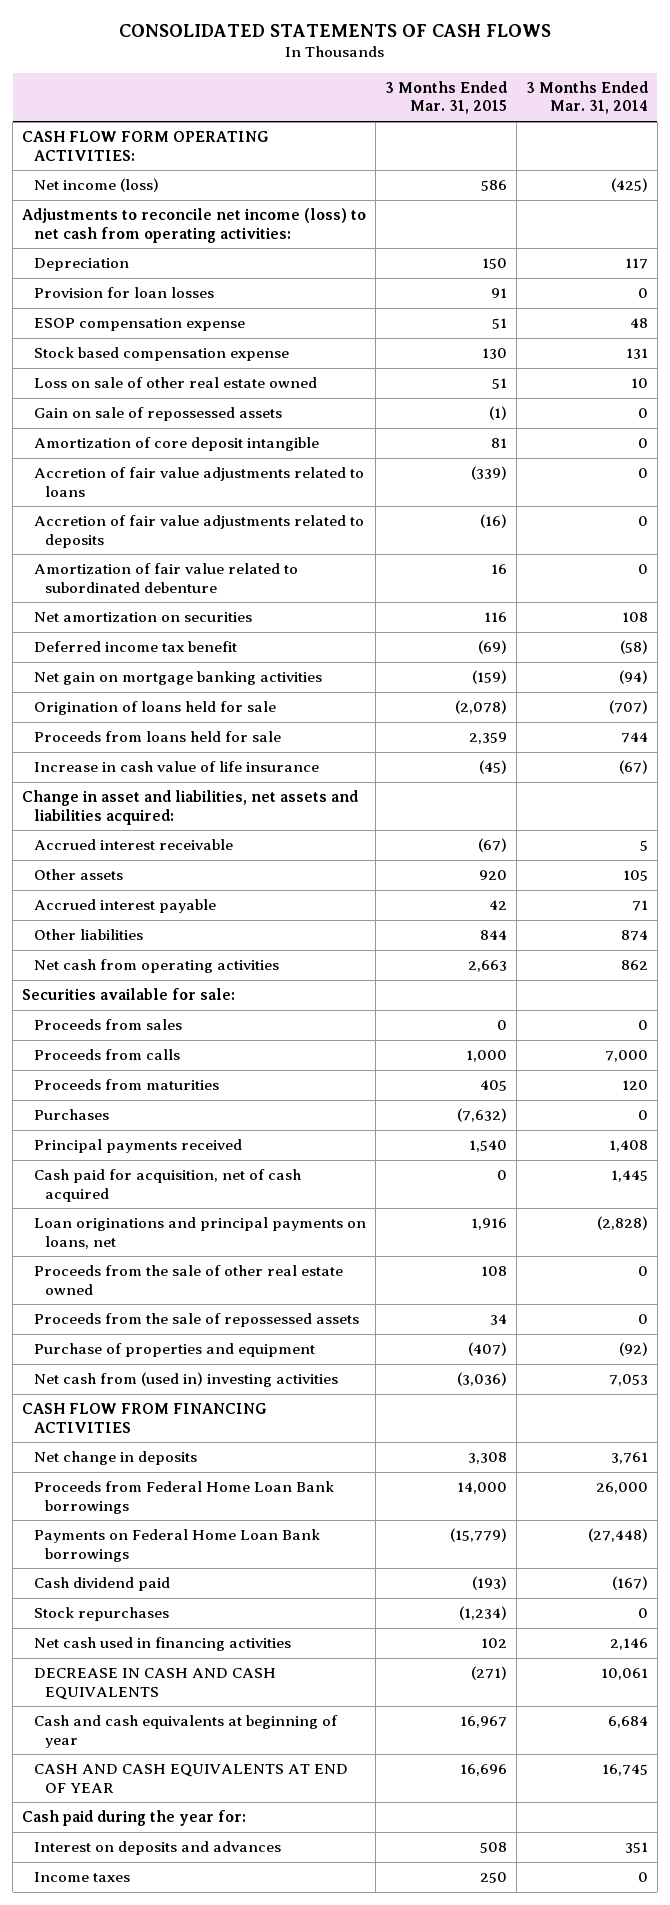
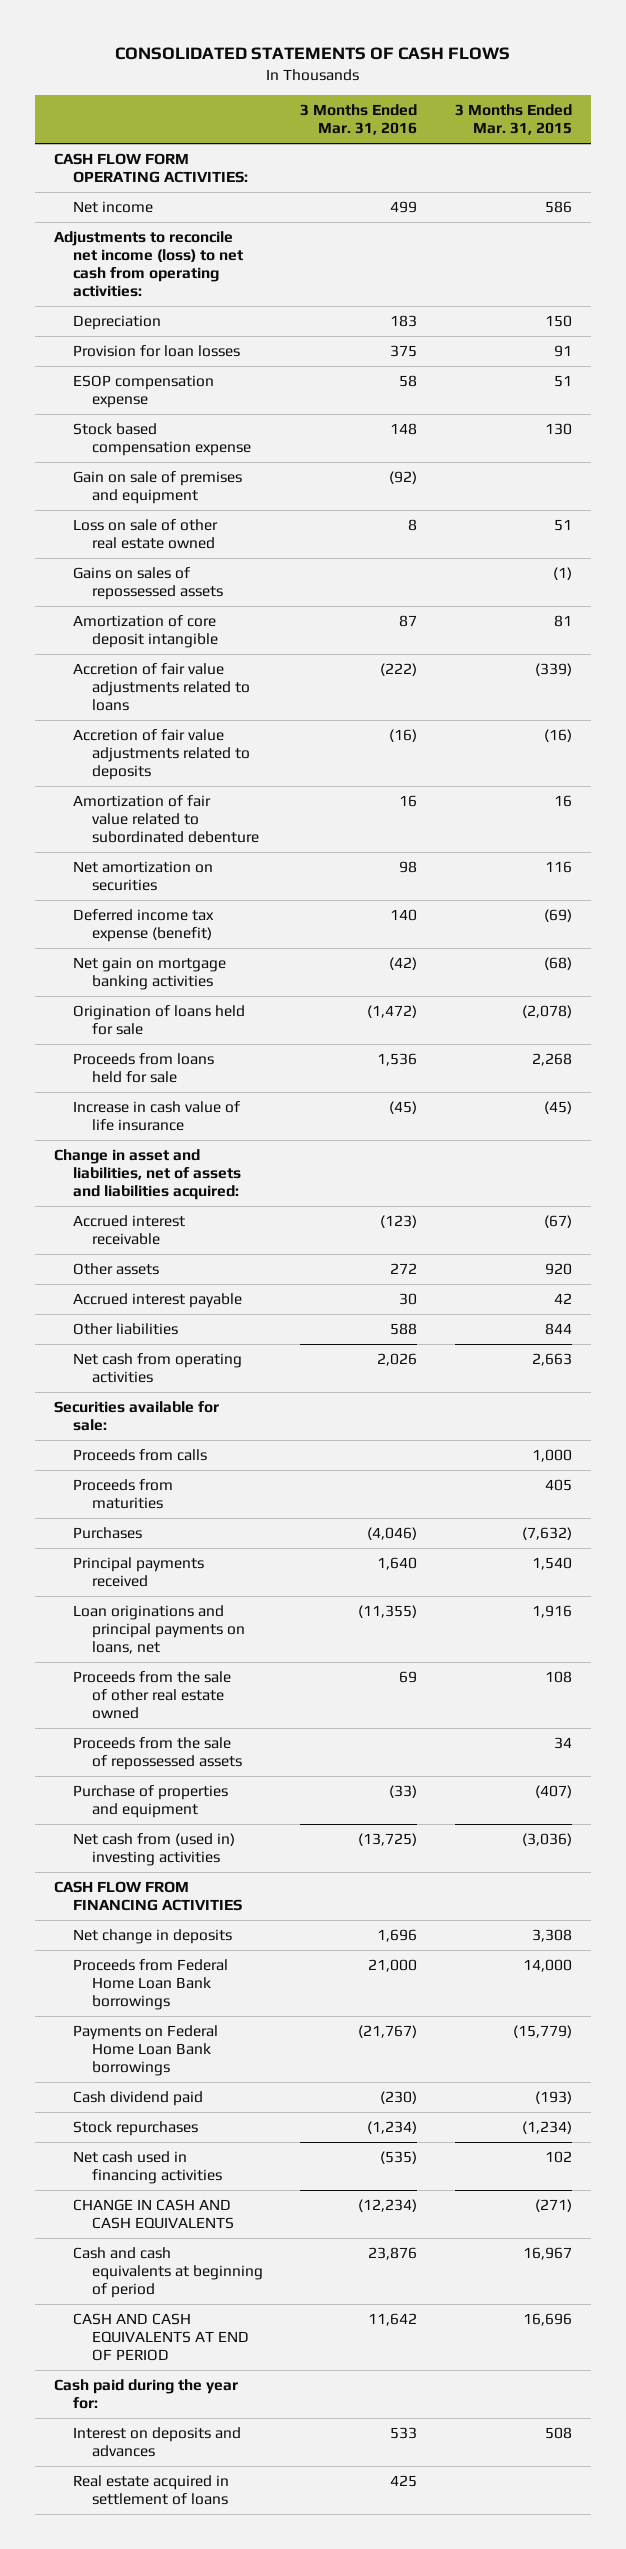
- | 3 Months Ended Mar. 31, 2015 | 3 Months Ended Mar. 31, 2014
+ | 3 Months Ended Mar. 31, 2016 | 3 Months Ended Mar. 31, 2015
- Net income (loss) | 586 | (425)
+ Net income | 499 | 586
+ Gain on sale of premises and equipment | (92) |
- Gain on sale of repossessed assets | (1) | 0
+ Gains on sales of repossessed assets | | (1)
- Deferred income tax benefit | (69) | (58)
- Net gain on mortgage banking activities | (159) | (94)
+ Deferred income tax expense (benefit) | 140 | (69)
+ Net gain on mortgage banking activities | (42) | (68)
- Proceeds from loans held for sale | 2,359 | 744
+ Proceeds from loans held for sale | 1,536 | 2,268
- Change in asset and liabilities, net assets and liabilities acquired:
+ Change in asset and liabilities, net of assets and liabilities acquired:
- Proceeds from sales | 0 | 0
- Cash paid for acquisition, net of cash acquired | 0 | 1,445
- DECREASE IN CASH AND CASH EQUIVALENTS | (271) | 10,061
- Cash and cash equivalents at beginning of year | 16,967 | 6,684
- CASH AND CASH EQUIVALENTS AT END OF YEAR | 16,696 | 16,745
+ CHANGE IN CASH AND CASH EQUIVALENTS | (12,234) | (271)
+ Cash and cash equivalents at beginning of period | 23,876 | 16,967
+ CASH AND CASH EQUIVALENTS AT END OF PERIOD | 11,642 | 16,696
- Income taxes | 250 | 0
+ Real estate acquired in settlement of loans | 425 |

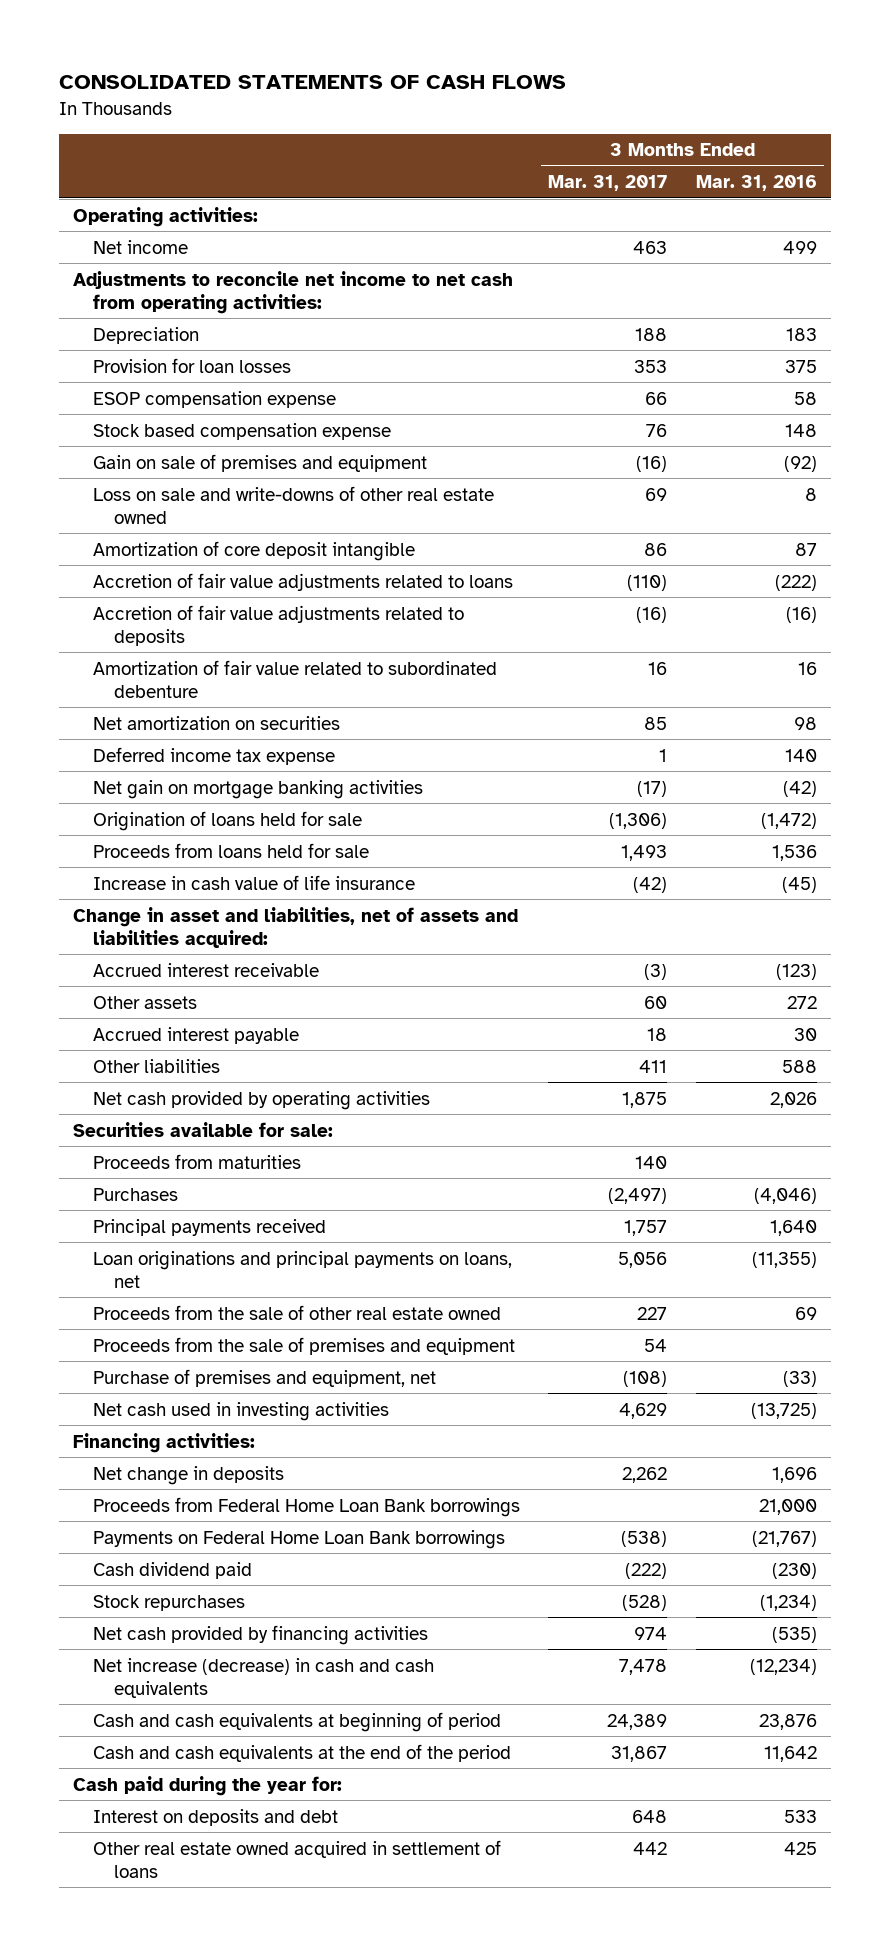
- | 3 Months Ended Mar. 31, 2016 | 3 Months Ended Mar. 31, 2015
+ | 3 Months Ended Mar. 31, 2017 | 3 Months Ended Mar. 31, 2016
- CASH FLOW FORM OPERATING ACTIVITIES:
+ Operating activities:
- Adjustments to reconcile net income (loss) to net cash from operating activities:
+ Adjustments to reconcile net income to net cash from operating activities:
- Loss on sale of other real estate owned | 8 | 51
- Gains on sales of repossessed assets | | (1)
+ Loss on sale and write-downs of other real estate owned | 69 | 8
- Deferred income tax expense (benefit) | 140 | (69)
+ Deferred income tax expense | 1 | 140
- Net cash from operating activities | 2,026 | 2,663
+ Net cash provided by operating activities | 1,875 | 2,026
- Proceeds from calls | | 1,000
- Proceeds from the sale of repossessed assets | | 34
- Purchase of properties and equipment | (33) | (407)
- Net cash from (used in) investing activities | (13,725) | (3,036)
- CASH FLOW FROM FINANCING ACTIVITIES
+ Proceeds from the sale of premises and equipment | 54 |
+ Purchase of premises and equipment, net | (108) | (33)
+ Net cash used in investing activities | 4,629 | (13,725)
+ Financing activities:
- Net cash used in financing activities | (535) | 102
- CHANGE IN CASH AND CASH EQUIVALENTS | (12,234) | (271)
+ Net cash provided by financing activities | 974 | (535)
+ Net increase (decrease) in cash and cash equivalents | 7,478 | (12,234)
- CASH AND CASH EQUIVALENTS AT END OF PERIOD | 11,642 | 16,696
+ Cash and cash equivalents at the end of the period | 31,867 | 11,642
- Interest on deposits and advances | 533 | 508
- Real estate acquired in settlement of loans | 425 |
+ Interest on deposits and debt | 648 | 533
+ Other real estate owned acquired in settlement of loans | 442 | 425

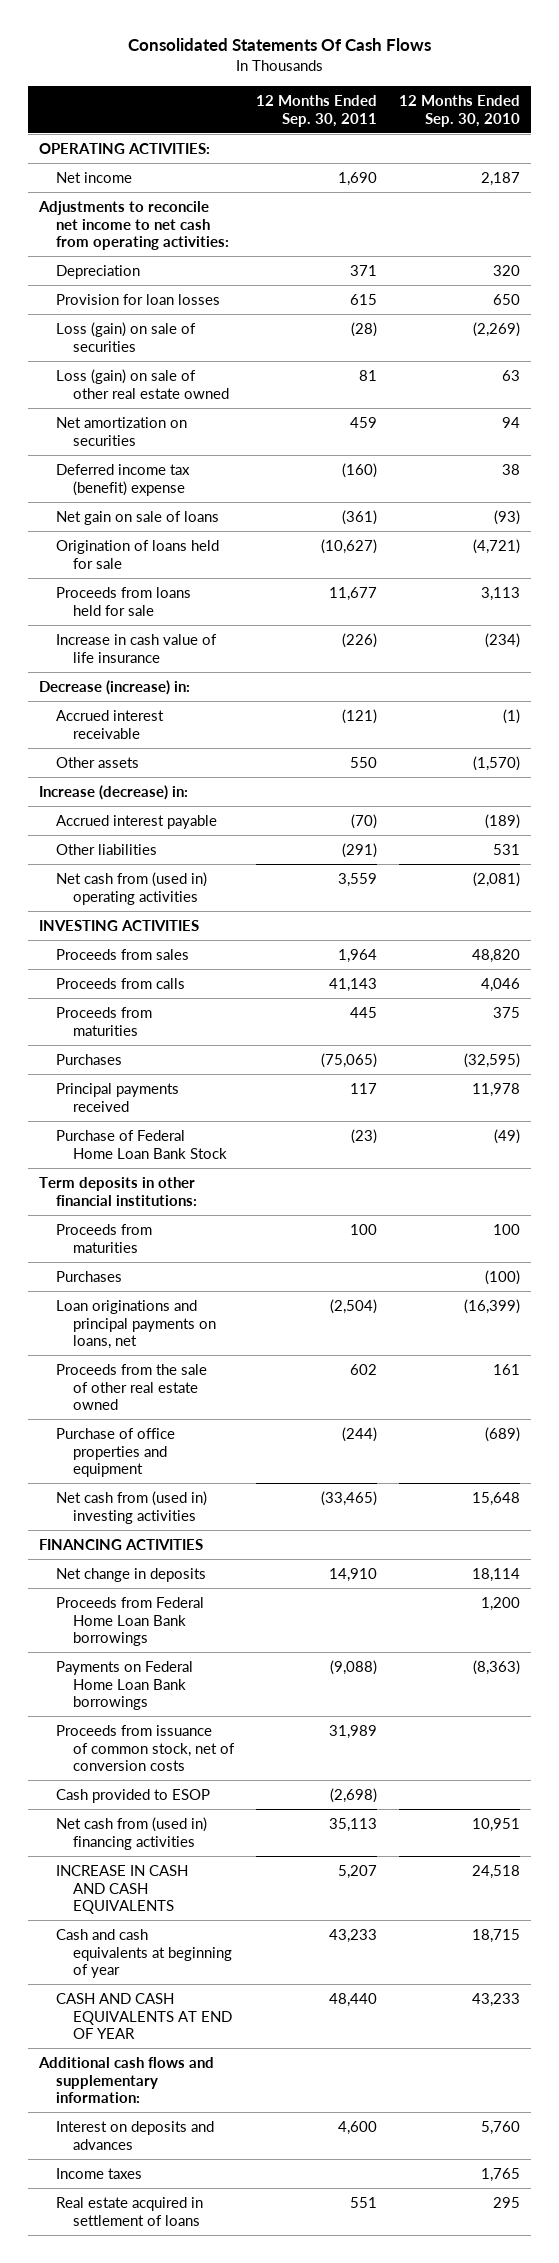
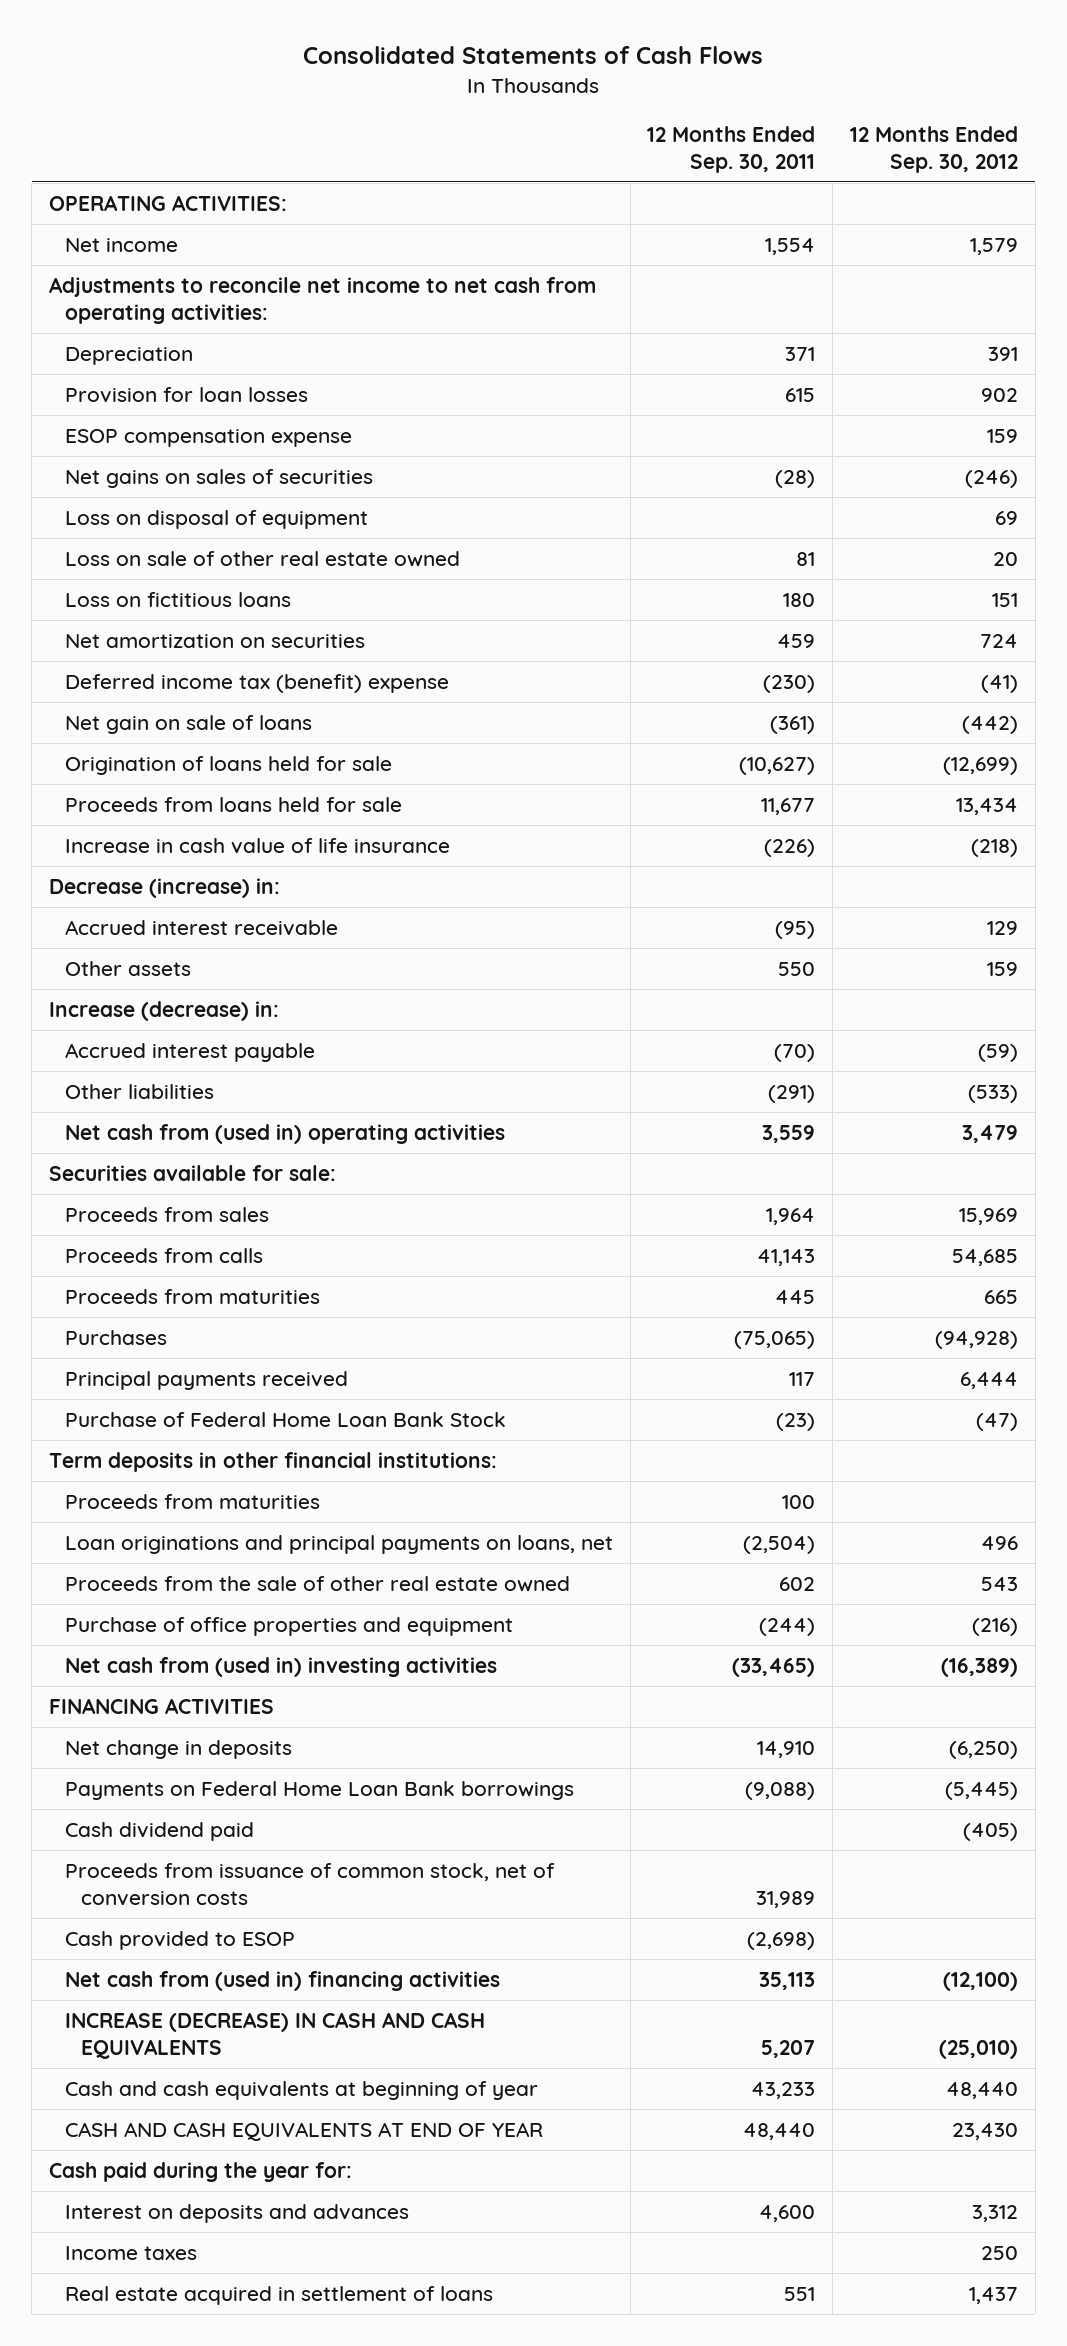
- Consolidated Statements Of Cash Flows
+ Consolidated Statements of Cash Flows
- | 12 Months Ended Sep. 30, 2011 | 12 Months Ended Sep. 30, 2010
+ | 12 Months Ended Sep. 30, 2011 | 12 Months Ended Sep. 30, 2012
- Net income | 1,690 | 2,187
+ Net income | 1,554 | 1,579
- Loss (gain) on sale of securities | (28) | (2,269)
- Loss (gain) on sale of other real estate owned | 81 | 63
+ ESOP compensation expense | | 159
+ Net gains on sales of securities | (28) | (246)
+ Loss on disposal of equipment | | 69
+ Loss on sale of other real estate owned | 81 | 20
+ Loss on fictitious loans | 180 | 151
- Deferred income tax (benefit) expense | (160) | 38
+ Deferred income tax (benefit) expense | (230) | (41)
- Accrued interest receivable | (121) | (1)
+ Accrued interest receivable | (95) | 129
- INVESTING ACTIVITIES
+ Securities available for sale:
- Purchases | | (100)
- Proceeds from Federal Home Loan Bank borrowings | | 1,200
+ Cash dividend paid | | (405)
- INCREASE IN CASH AND CASH EQUIVALENTS | 5,207 | 24,518
+ INCREASE (DECREASE) IN CASH AND CASH EQUIVALENTS | 5,207 | (25,010)
- Additional cash flows and supplementary information:
+ Cash paid during the year for:

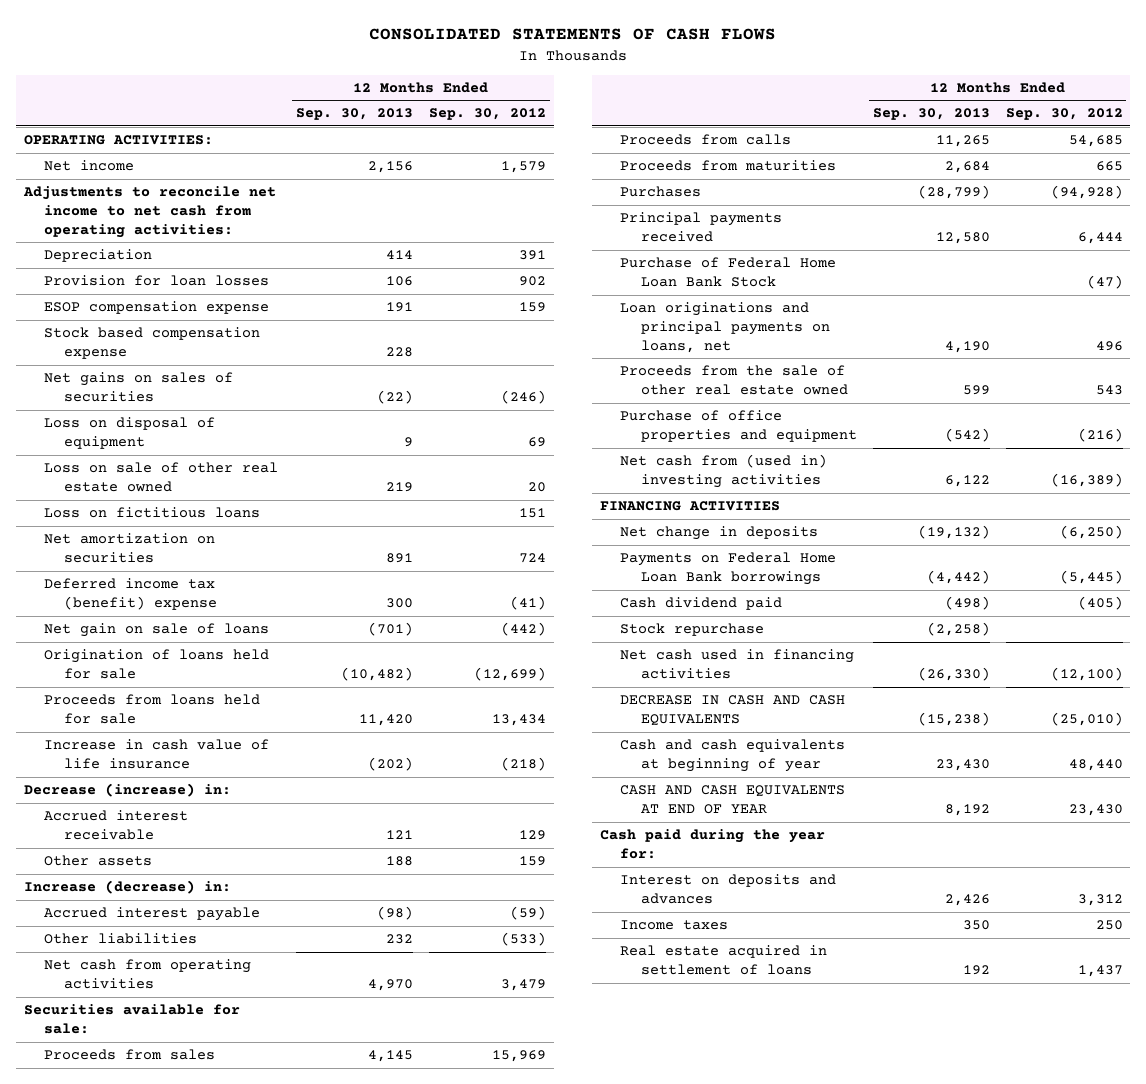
- Consolidated Statements of Cash Flows
+ CONSOLIDATED STATEMENTS OF CASH FLOWS
- | 12 Months Ended Sep. 30, 2011 | 12 Months Ended Sep. 30, 2012
+ | 12 Months Ended Sep. 30, 2013 | 12 Months Ended Sep. 30, 2012
+ Stock based compensation expense | 228 |
- Net cash from (used in) operating activities | 3,559 | 3,479
+ Net cash from operating activities | 4,970 | 3,479
- Term deposits in other financial institutions:
- Proceeds from maturities | 100 |
- Proceeds from issuance of common stock, net of conversion costs | 31,989 |
- Cash provided to ESOP | (2,698) |
- Net cash from (used in) financing activities | 35,113 | (12,100)
- INCREASE (DECREASE) IN CASH AND CASH EQUIVALENTS | 5,207 | (25,010)
+ Stock repurchase | (2,258) |
+ Net cash used in financing activities | (26,330) | (12,100)
+ DECREASE IN CASH AND CASH EQUIVALENTS | (15,238) | (25,010)

